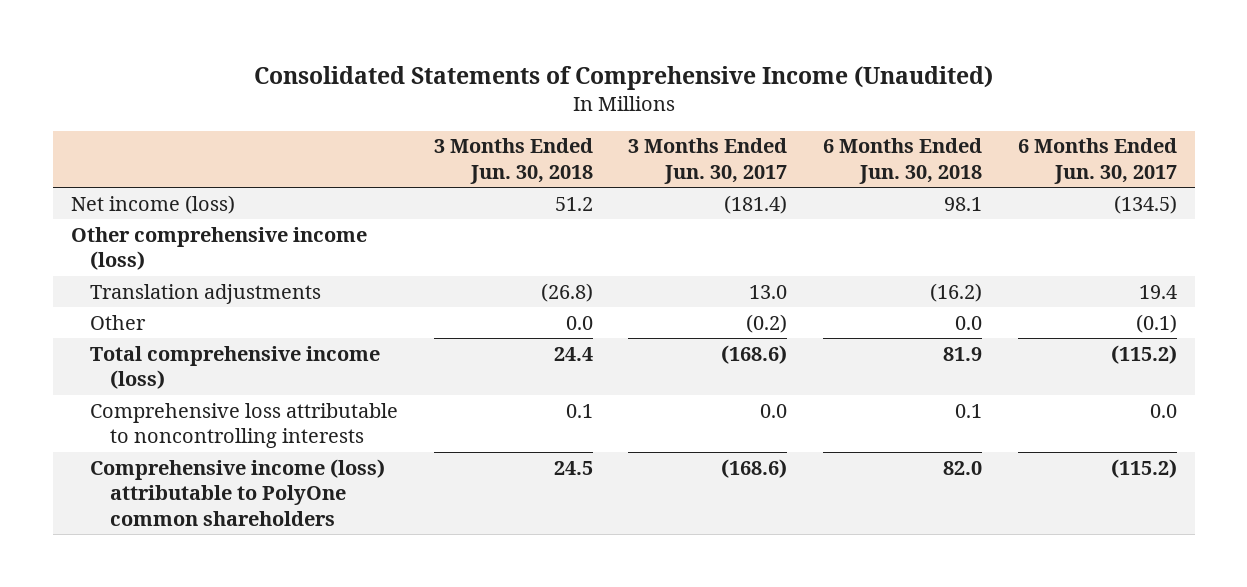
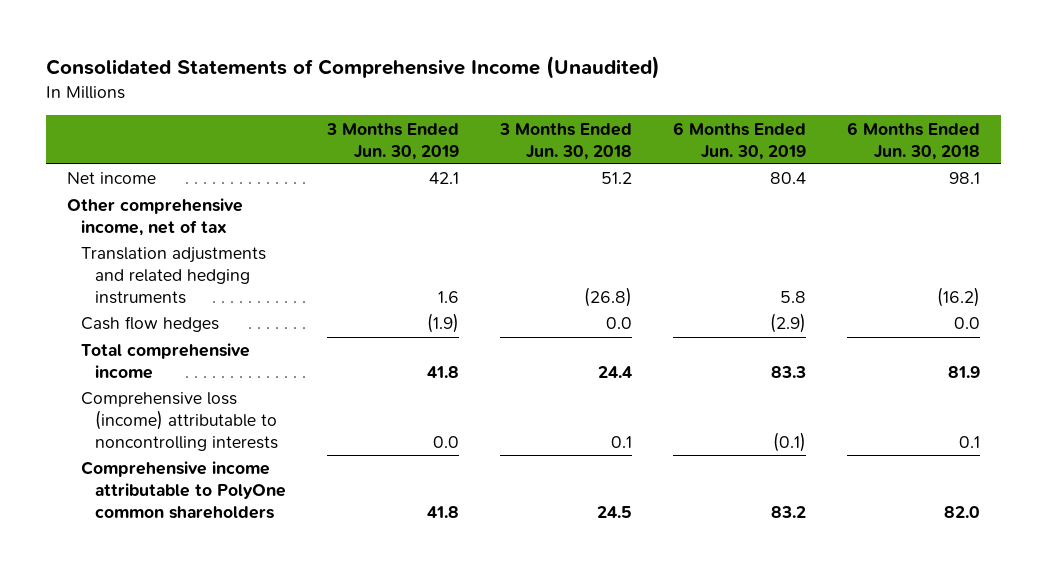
- | 3 Months Ended Jun. 30, 2018 | 3 Months Ended Jun. 30, 2017 | 6 Months Ended Jun. 30, 2018 | 6 Months Ended Jun. 30, 2017
+ | 3 Months Ended Jun. 30, 2019 | 3 Months Ended Jun. 30, 2018 | 6 Months Ended Jun. 30, 2019 | 6 Months Ended Jun. 30, 2018
- Net income (loss) | 51.2 | (181.4) | 98.1 | (134.5)
- Other comprehensive income (loss)
- Translation adjustments | (26.8) | 13.0 | (16.2) | 19.4
- Other | 0.0 | (0.2) | 0.0 | (0.1)
- Total comprehensive income (loss) | 24.4 | (168.6) | 81.9 | (115.2)
- Comprehensive loss attributable to noncontrolling interests | 0.1 | 0.0 | 0.1 | 0.0
- Comprehensive income (loss) attributable to PolyOne common shareholders | 24.5 | (168.6) | 82.0 | (115.2)
+ Net income | 42.1 | 51.2 | 80.4 | 98.1
+ Other comprehensive income, net of tax
+ Translation adjustments and related hedging instruments | 1.6 | (26.8) | 5.8 | (16.2)
+ Cash flow hedges | (1.9) | 0.0 | (2.9) | 0.0
+ Total comprehensive income | 41.8 | 24.4 | 83.3 | 81.9
+ Comprehensive loss (income) attributable to noncontrolling interests | 0.0 | 0.1 | (0.1) | 0.1
+ Comprehensive income attributable to PolyOne common shareholders | 41.8 | 24.5 | 83.2 | 82.0

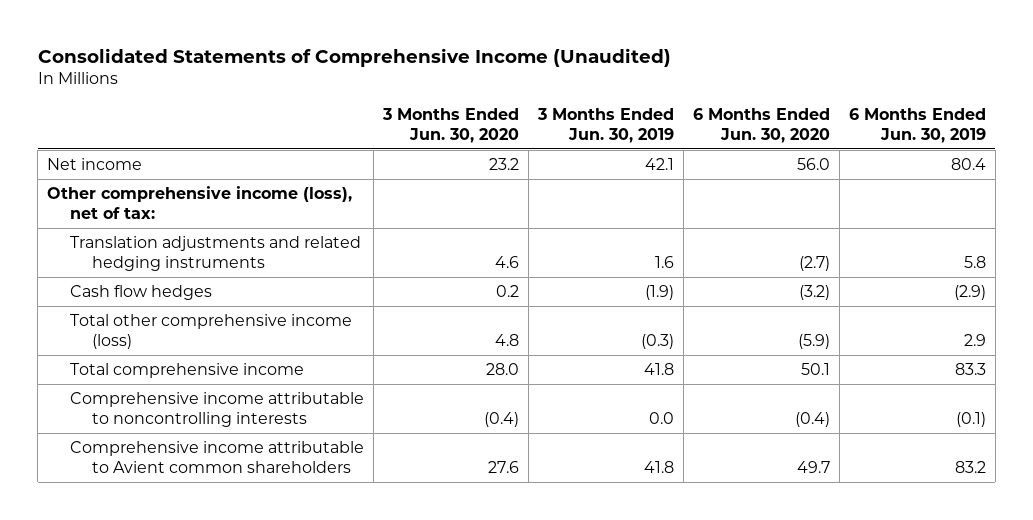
- | 3 Months Ended Jun. 30, 2019 | 3 Months Ended Jun. 30, 2018 | 6 Months Ended Jun. 30, 2019 | 6 Months Ended Jun. 30, 2018
+ | 3 Months Ended Jun. 30, 2020 | 3 Months Ended Jun. 30, 2019 | 6 Months Ended Jun. 30, 2020 | 6 Months Ended Jun. 30, 2019
- Other comprehensive income, net of tax
+ Other comprehensive income (loss), net of tax:
+ Total other comprehensive income (loss) | 4.8 | (0.3) | (5.9) | 2.9
- Comprehensive loss (income) attributable to noncontrolling interests | 0.0 | 0.1 | (0.1) | 0.1
- Comprehensive income attributable to PolyOne common shareholders | 41.8 | 24.5 | 83.2 | 82.0
+ Comprehensive income attributable to noncontrolling interests | (0.4) | 0.0 | (0.4) | (0.1)
+ Comprehensive income attributable to Avient common shareholders | 27.6 | 41.8 | 49.7 | 83.2

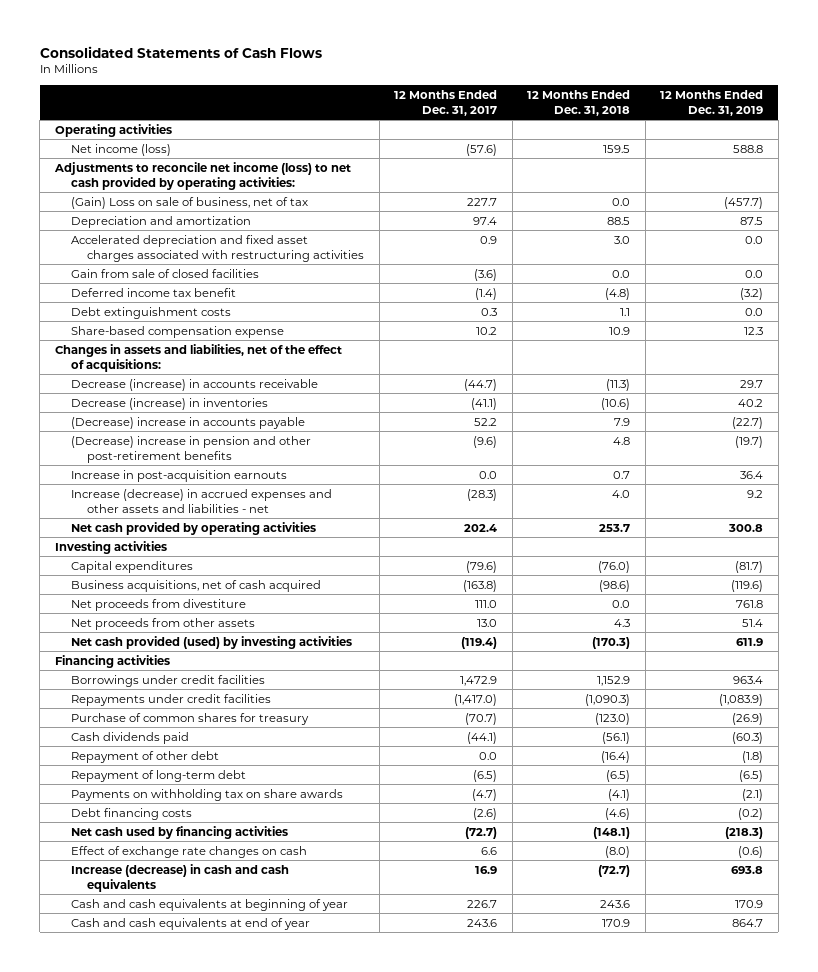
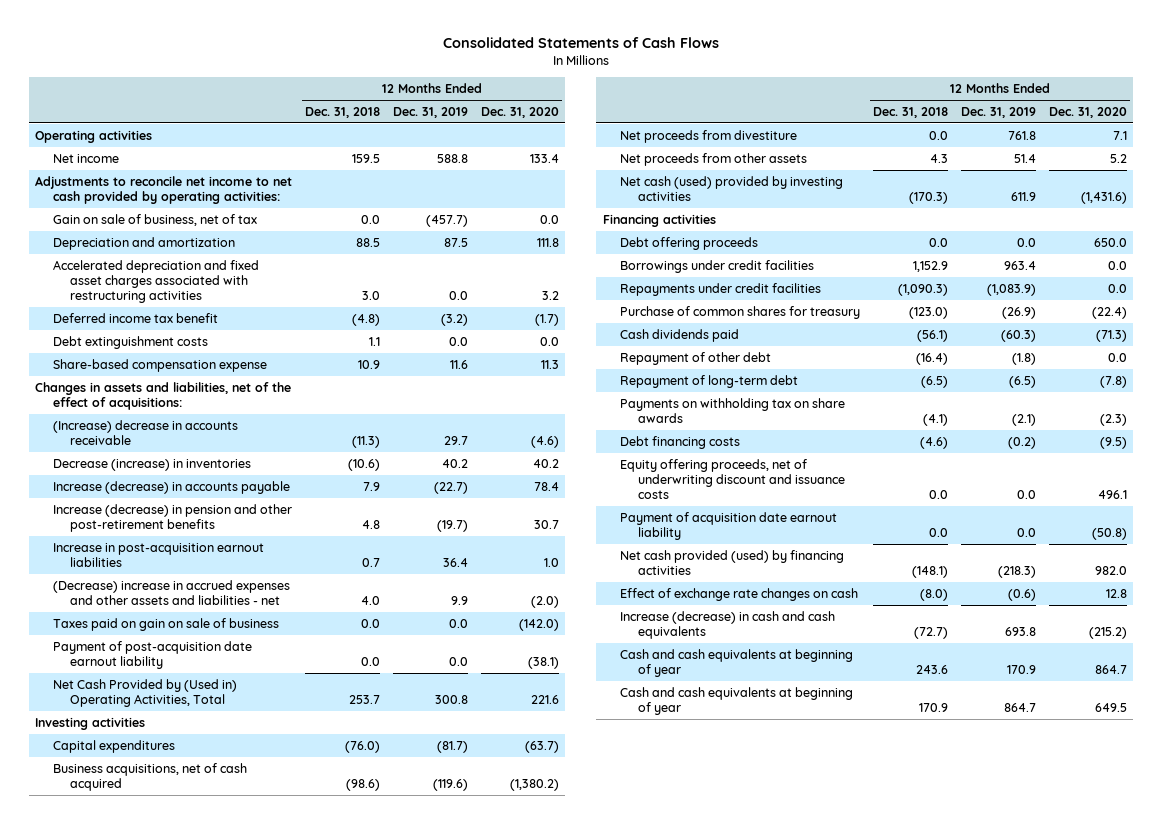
- | 12 Months Ended Dec. 31, 2017 | 12 Months Ended Dec. 31, 2018 | 12 Months Ended Dec. 31, 2019
+ | 12 Months Ended Dec. 31, 2018 | 12 Months Ended Dec. 31, 2019 | 12 Months Ended Dec. 31, 2020
- Net income (loss) | (57.6) | 159.5 | 588.8
- Adjustments to reconcile net income (loss) to net cash provided by operating activities:
- (Gain) Loss on sale of business, net of tax | 227.7 | 0.0 | (457.7)
+ Net income | 159.5 | 588.8 | 133.4
+ Adjustments to reconcile net income to net cash provided by operating activities:
+ Gain on sale of business, net of tax | 0.0 | (457.7) | 0.0
- Gain from sale of closed facilities | (3.6) | 0.0 | 0.0
- Share-based compensation expense | 10.2 | 10.9 | 12.3
+ Share-based compensation expense | 10.9 | 11.6 | 11.3
- Decrease (increase) in accounts receivable | (44.7) | (11.3) | 29.7
+ (Increase) decrease in accounts receivable | (11.3) | 29.7 | (4.6)
- (Decrease) increase in accounts payable | 52.2 | 7.9 | (22.7)
- (Decrease) increase in pension and other post-retirement benefits | (9.6) | 4.8 | (19.7)
- Increase in post-acquisition earnouts | 0.0 | 0.7 | 36.4
- Increase (decrease) in accrued expenses and other assets and liabilities - net | (28.3) | 4.0 | 9.2
- Net cash provided by operating activities | 202.4 | 253.7 | 300.8
+ Increase (decrease) in accounts payable | 7.9 | (22.7) | 78.4
+ Increase (decrease) in pension and other post-retirement benefits | 4.8 | (19.7) | 30.7
+ Increase in post-acquisition earnout liabilities | 0.7 | 36.4 | 1.0
+ (Decrease) increase in accrued expenses and other assets and liabilities - net | 4.0 | 9.9 | (2.0)
+ Taxes paid on gain on sale of business | 0.0 | 0.0 | (142.0)
+ Payment of post-acquisition date earnout liability | 0.0 | 0.0 | (38.1)
+ Net Cash Provided by (Used in) Operating Activities, Total | 253.7 | 300.8 | 221.6
- Net cash provided (used) by investing activities | (119.4) | (170.3) | 611.9
+ Net cash (used) provided by investing activities | (170.3) | 611.9 | (1,431.6)
+ Debt offering proceeds | 0.0 | 0.0 | 650.0
- Net cash used by financing activities | (72.7) | (148.1) | (218.3)
+ Equity offering proceeds, net of underwriting discount and issuance costs | 0.0 | 0.0 | 496.1
+ Payment of acquisition date earnout liability | 0.0 | 0.0 | (50.8)
+ Net cash provided (used) by financing activities | (148.1) | (218.3) | 982.0
- Cash and cash equivalents at end of year | 243.6 | 170.9 | 864.7
+ Cash and cash equivalents at beginning of year | 170.9 | 864.7 | 649.5

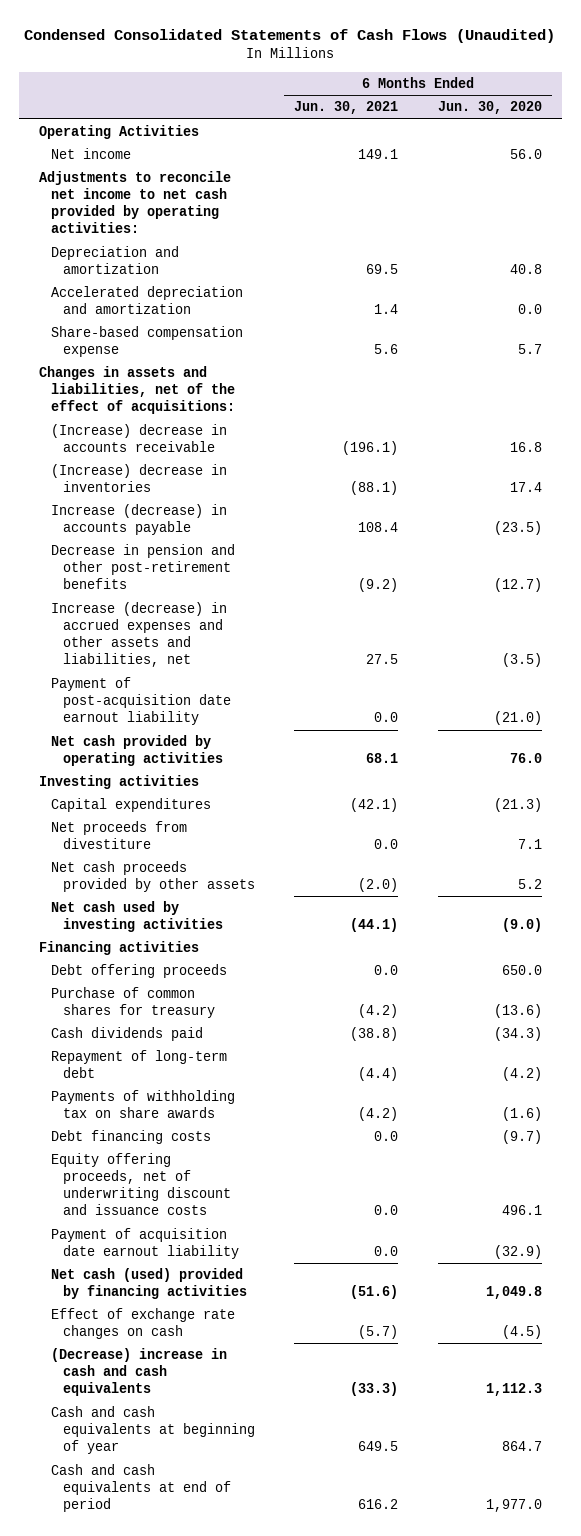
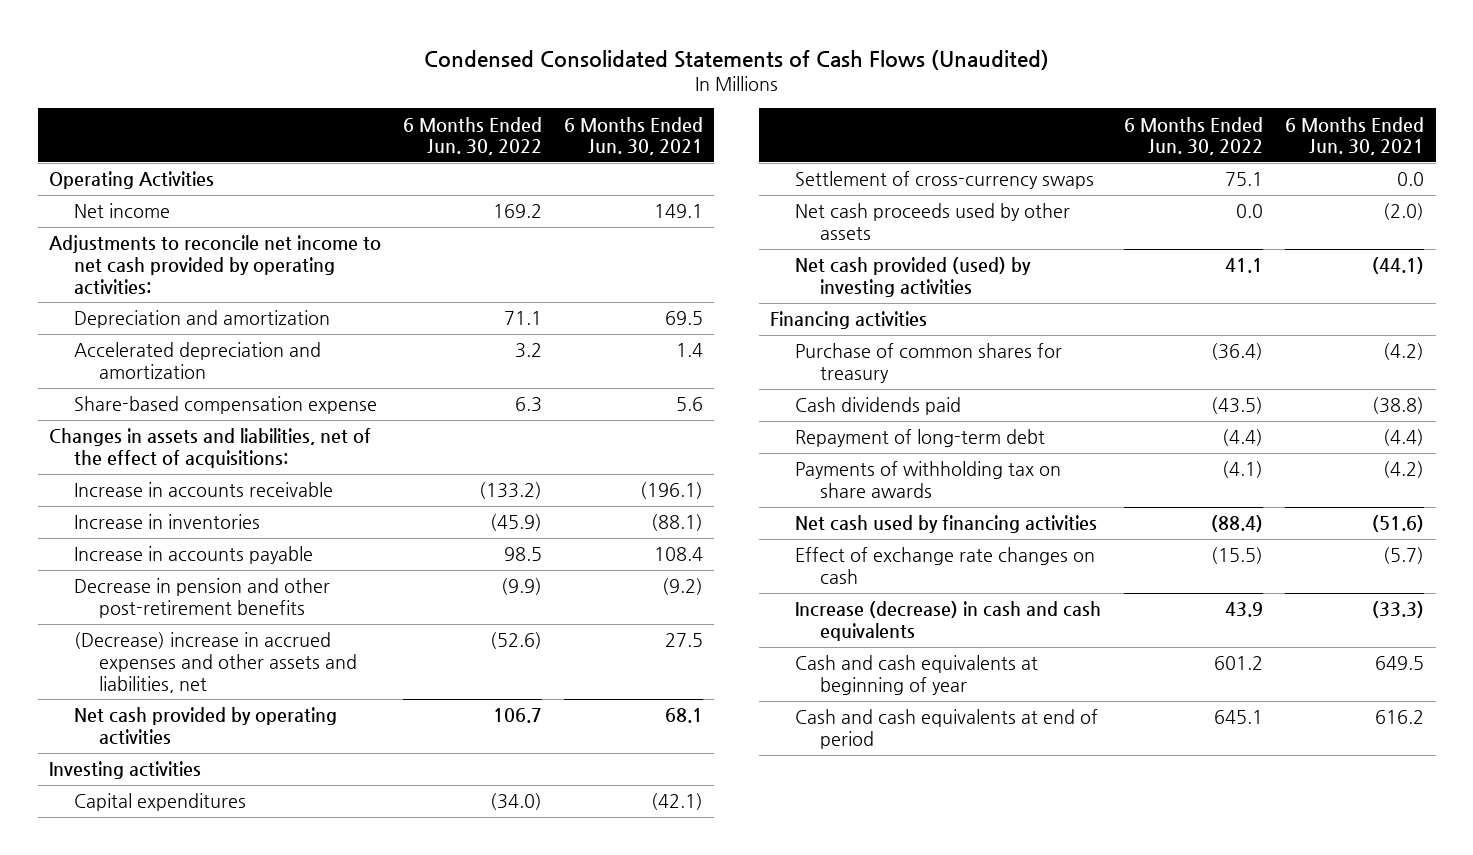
- | 6 Months Ended Jun. 30, 2021 | 6 Months Ended Jun. 30, 2020
+ | 6 Months Ended Jun. 30, 2022 | 6 Months Ended Jun. 30, 2021
- (Increase) decrease in accounts receivable | (196.1) | 16.8
- (Increase) decrease in inventories | (88.1) | 17.4
- Increase (decrease) in accounts payable | 108.4 | (23.5)
+ Increase in accounts receivable | (133.2) | (196.1)
+ Increase in inventories | (45.9) | (88.1)
+ Increase in accounts payable | 98.5 | 108.4
- Increase (decrease) in accrued expenses and other assets and liabilities, net | 27.5 | (3.5)
- Payment of post-acquisition date earnout liability | 0.0 | (21.0)
+ (Decrease) increase in accrued expenses and other assets and liabilities, net | (52.6) | 27.5
- Net proceeds from divestiture | 0.0 | 7.1
- Net cash proceeds provided by other assets | (2.0) | 5.2
- Net cash used by investing activities | (44.1) | (9.0)
+ Settlement of cross-currency swaps | 75.1 | 0.0
+ Net cash proceeds used by other assets | 0.0 | (2.0)
+ Net cash provided (used) by investing activities | 41.1 | (44.1)
- Debt offering proceeds | 0.0 | 650.0
- Debt financing costs | 0.0 | (9.7)
- Equity offering proceeds, net of underwriting discount and issuance costs | 0.0 | 496.1
- Payment of acquisition date earnout liability | 0.0 | (32.9)
- Net cash (used) provided by financing activities | (51.6) | 1,049.8
+ Net cash used by financing activities | (88.4) | (51.6)
- (Decrease) increase in cash and cash equivalents | (33.3) | 1,112.3
+ Increase (decrease) in cash and cash equivalents | 43.9 | (33.3)

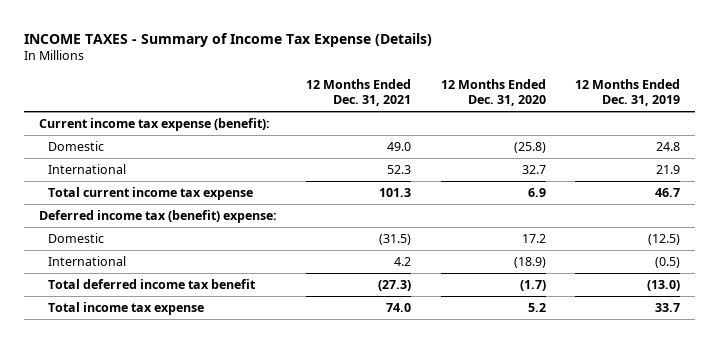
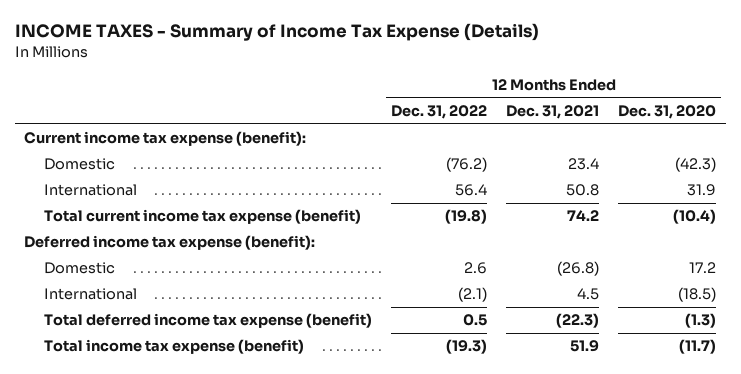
- | 12 Months Ended Dec. 31, 2021 | 12 Months Ended Dec. 31, 2020 | 12 Months Ended Dec. 31, 2019
+ | 12 Months Ended Dec. 31, 2022 | 12 Months Ended Dec. 31, 2021 | 12 Months Ended Dec. 31, 2020
- Domestic | 49.0 | (25.8) | 24.8
- International | 52.3 | 32.7 | 21.9
- Total current income tax expense | 101.3 | 6.9 | 46.7
- Deferred income tax (benefit) expense:
- Domestic | (31.5) | 17.2 | (12.5)
- International | 4.2 | (18.9) | (0.5)
- Total deferred income tax benefit | (27.3) | (1.7) | (13.0)
- Total income tax expense | 74.0 | 5.2 | 33.7
+ Domestic | (76.2) | 23.4 | (42.3)
+ International | 56.4 | 50.8 | 31.9
+ Total current income tax expense (benefit) | (19.8) | 74.2 | (10.4)
+ Deferred income tax expense (benefit):
+ Domestic | 2.6 | (26.8) | 17.2
+ International | (2.1) | 4.5 | (18.5)
+ Total deferred income tax expense (benefit) | 0.5 | (22.3) | (1.3)
+ Total income tax expense (benefit) | (19.3) | 51.9 | (11.7)

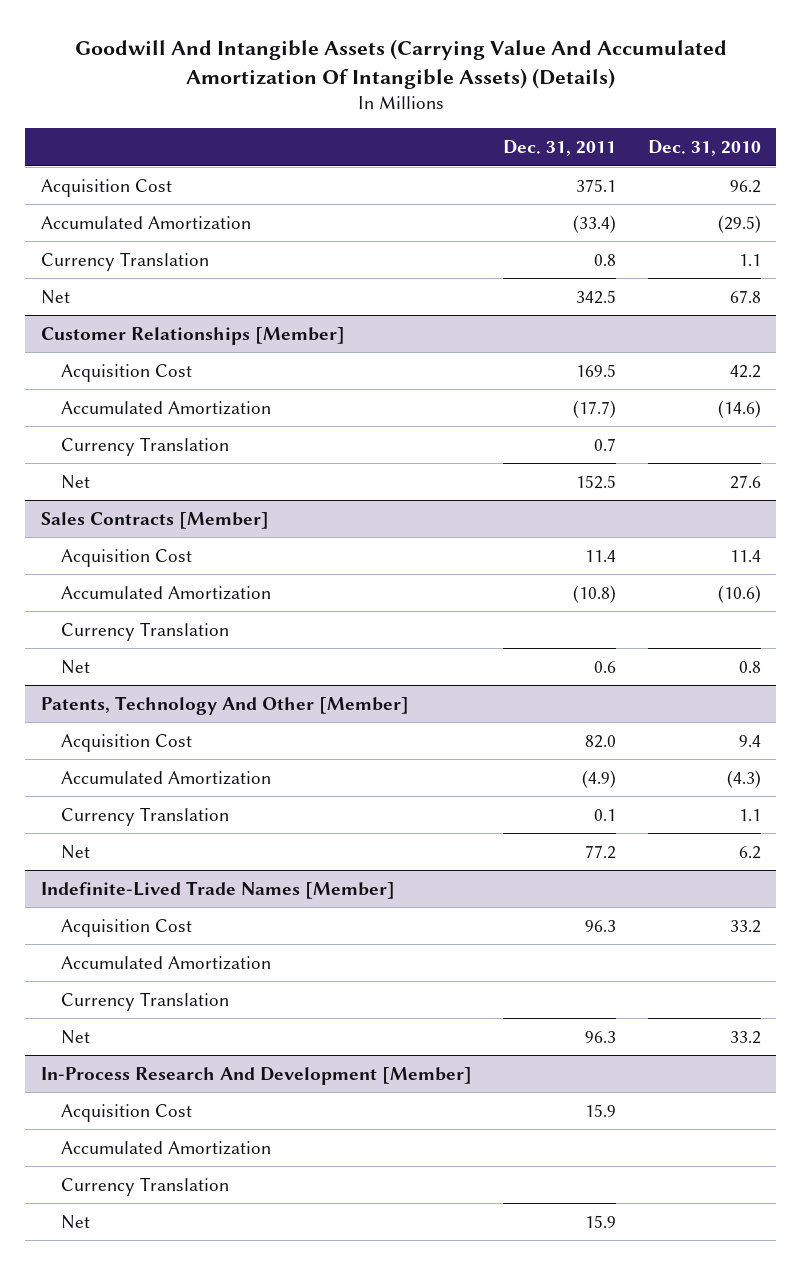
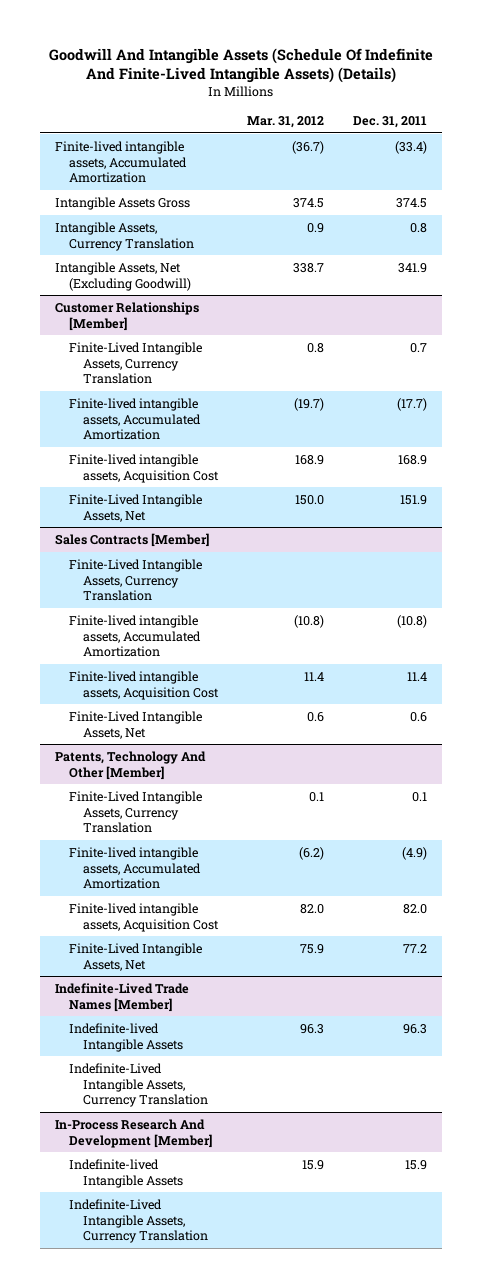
- Goodwill And Intangible Assets (Carrying Value And Accumulated Amortization Of Intangible Assets) (Details)
+ Goodwill And Intangible Assets (Schedule Of Indefinite And Finite-Lived Intangible Assets) (Details)
- | Dec. 31, 2011 | Dec. 31, 2010
+ | Mar. 31, 2012 | Dec. 31, 2011
- Acquisition Cost | 375.1 | 96.2
- Accumulated Amortization | (33.4) | (29.5)
- Currency Translation | 0.8 | 1.1
- Net | 342.5 | 67.8
+ Finite-lived intangible assets, Accumulated Amortization | (36.7) | (33.4)
+ Intangible Assets Gross | 374.5 | 374.5
+ Intangible Assets, Currency Translation | 0.9 | 0.8
+ Intangible Assets, Net (Excluding Goodwill) | 338.7 | 341.9
@ Customer Relationships [Member]
- Acquisition Cost | 169.5 | 42.2
- Accumulated Amortization | (17.7) | (14.6)
- Currency Translation | 0.7 |
- Net | 152.5 | 27.6
+ Finite-Lived Intangible Assets, Currency Translation | 0.8 | 0.7
+ Finite-lived intangible assets, Accumulated Amortization | (19.7) | (17.7)
+ Finite-lived intangible assets, Acquisition Cost | 168.9 | 168.9
+ Finite-Lived Intangible Assets, Net | 150.0 | 151.9
@ Sales Contracts [Member]
- Acquisition Cost | 11.4 | 11.4
- Accumulated Amortization | (10.8) | (10.6)
- Currency Translation
- Net | 0.6 | 0.8
+ Finite-Lived Intangible Assets, Currency Translation
+ Finite-lived intangible assets, Accumulated Amortization | (10.8) | (10.8)
+ Finite-lived intangible assets, Acquisition Cost | 11.4 | 11.4
+ Finite-Lived Intangible Assets, Net | 0.6 | 0.6
@ Patents, Technology And Other [Member]
- Acquisition Cost | 82.0 | 9.4
- Accumulated Amortization | (4.9) | (4.3)
- Currency Translation | 0.1 | 1.1
- Net | 77.2 | 6.2
+ Finite-Lived Intangible Assets, Currency Translation | 0.1 | 0.1
+ Finite-lived intangible assets, Accumulated Amortization | (6.2) | (4.9)
+ Finite-lived intangible assets, Acquisition Cost | 82.0 | 82.0
+ Finite-Lived Intangible Assets, Net | 75.9 | 77.2
@ Indefinite-Lived Trade Names [Member]
- Acquisition Cost | 96.3 | 33.2
- Accumulated Amortization
- Currency Translation
- Net | 96.3 | 33.2
+ Indefinite-lived Intangible Assets | 96.3 | 96.3
+ Indefinite-Lived Intangible Assets, Currency Translation
@ In-Process Research And Development [Member]
- Acquisition Cost | 15.9 |
- Accumulated Amortization
- Currency Translation
- Net | 15.9 |
+ Indefinite-lived Intangible Assets | 15.9 | 15.9
+ Indefinite-Lived Intangible Assets, Currency Translation

